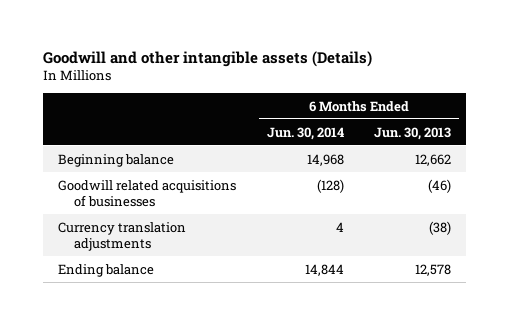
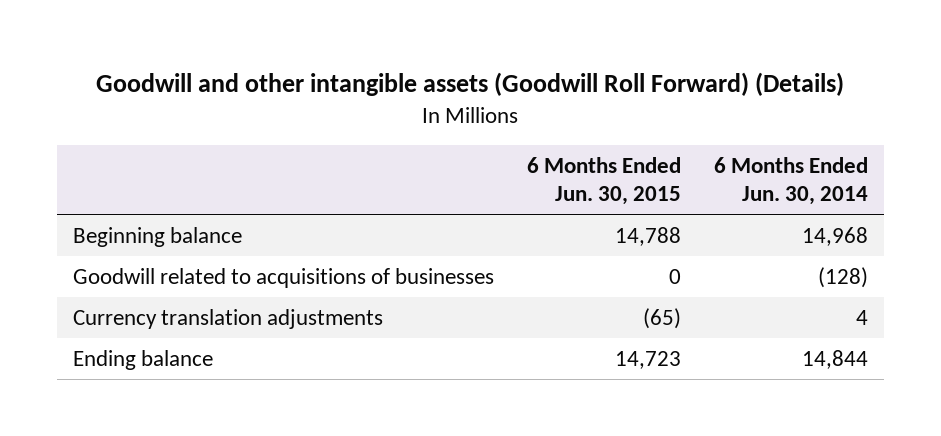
- Goodwill and other intangible assets (Details)
+ Goodwill and other intangible assets (Goodwill Roll Forward) (Details)
- | 6 Months Ended Jun. 30, 2014 | 6 Months Ended Jun. 30, 2013
+ | 6 Months Ended Jun. 30, 2015 | 6 Months Ended Jun. 30, 2014
- Goodwill related acquisitions of businesses | (128) | (46)
+ Goodwill related to acquisitions of businesses | 0 | (128)

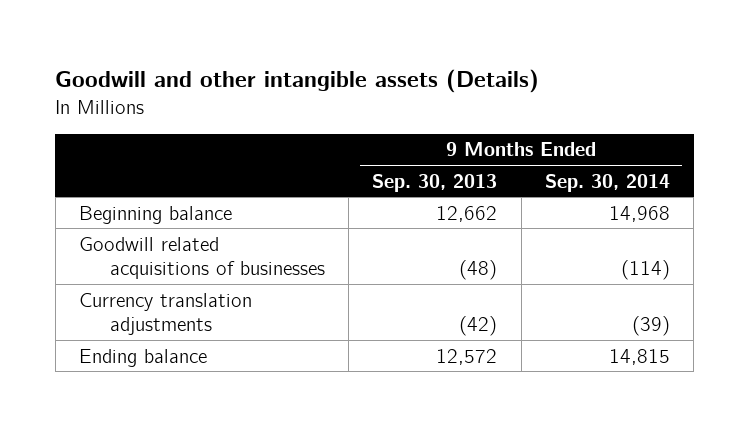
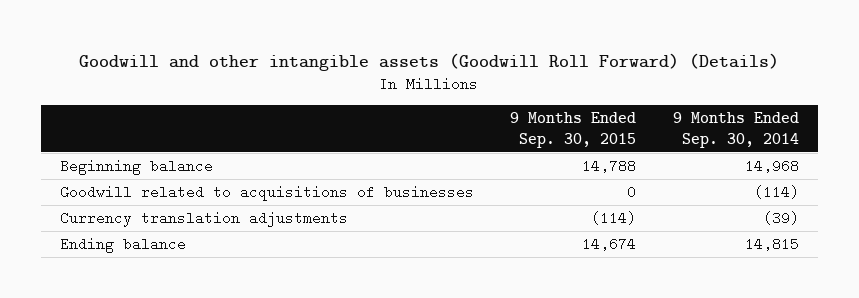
- Goodwill and other intangible assets (Details)
+ Goodwill and other intangible assets (Goodwill Roll Forward) (Details)
- | 9 Months Ended Sep. 30, 2013 | 9 Months Ended Sep. 30, 2014
+ | 9 Months Ended Sep. 30, 2015 | 9 Months Ended Sep. 30, 2014
- Goodwill related acquisitions of businesses | (48) | (114)
+ Goodwill related to acquisitions of businesses | 0 | (114)

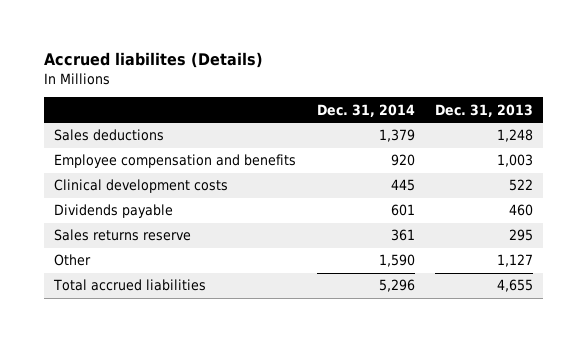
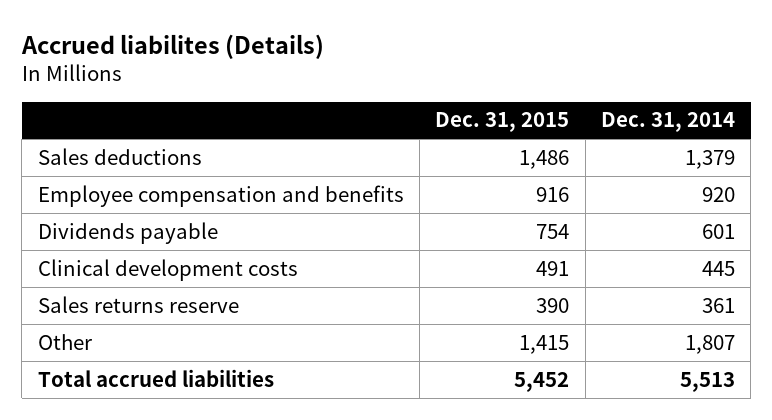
- | Dec. 31, 2014 | Dec. 31, 2013
+ | Dec. 31, 2015 | Dec. 31, 2014
moved down: Clinical development costs | 491 | 445
- Other | 1,590 | 1,127
- Total accrued liabilities | 5,296 | 4,655
+ Other | 1,415 | 1,807
+ Total accrued liabilities | 5,452 | 5,513

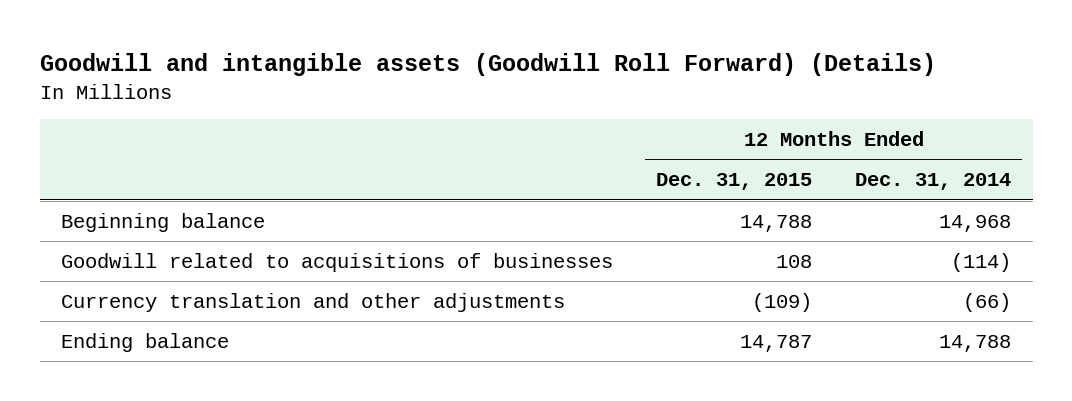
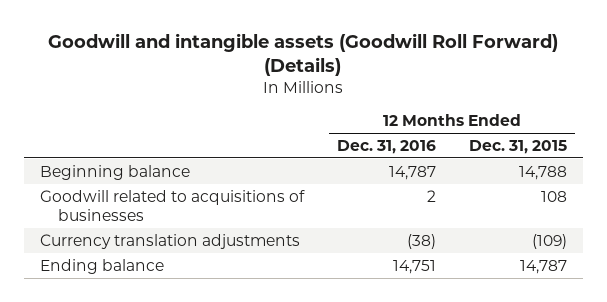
- | 12 Months Ended Dec. 31, 2015 | 12 Months Ended Dec. 31, 2014
+ | 12 Months Ended Dec. 31, 2016 | 12 Months Ended Dec. 31, 2015
- Currency translation and other adjustments | (109) | (66)
+ Currency translation adjustments | (38) | (109)

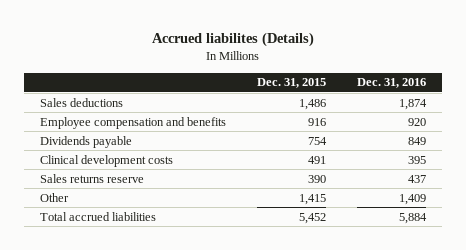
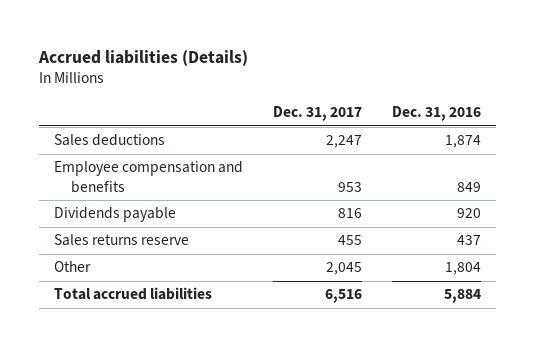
- Accrued liabilites (Details)
+ Accrued liabilities (Details)
- | Dec. 31, 2015 | Dec. 31, 2016
+ | Dec. 31, 2017 | Dec. 31, 2016
- Employee compensation and benefits | 916 | 920
- Dividends payable | 754 | 849
- Clinical development costs | 491 | 395
+ Employee compensation and benefits | 953 | 849
+ Dividends payable | 816 | 920
- Other | 1,415 | 1,409
+ Other | 2,045 | 1,804

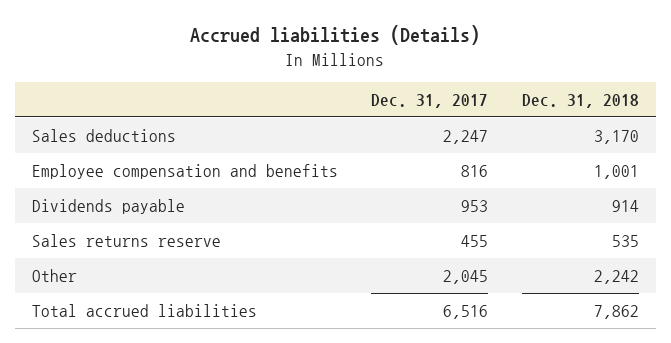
- | Dec. 31, 2017 | Dec. 31, 2016
+ | Dec. 31, 2017 | Dec. 31, 2018
- Employee compensation and benefits | 953 | 849
- Dividends payable | 816 | 920
+ Employee compensation and benefits | 816 | 1,001
+ Dividends payable | 953 | 914

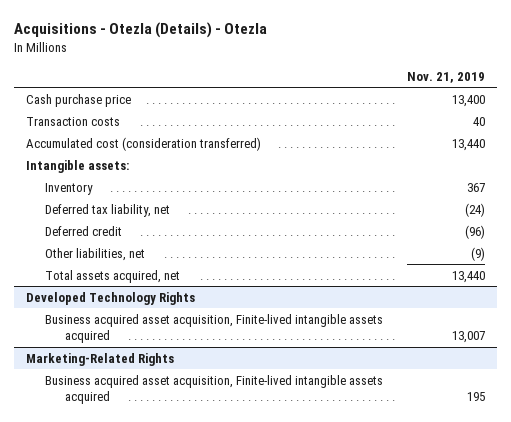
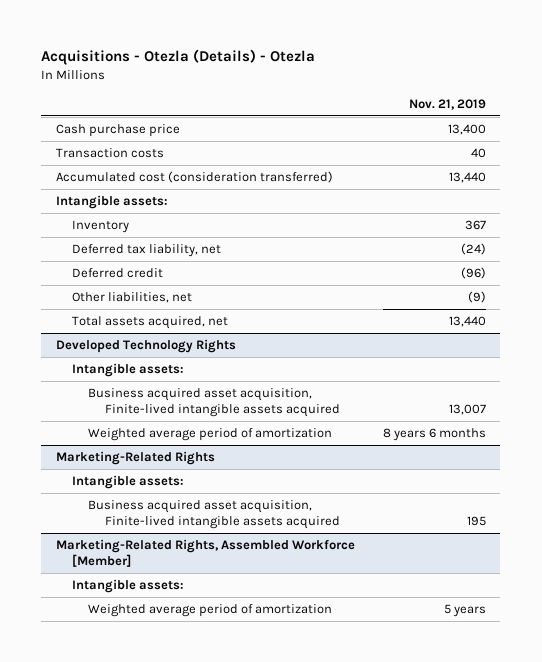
@ Developed Technology Rights
+ Intangible assets:
+ Weighted average period of amortization | 8 years 6 months
@ Marketing-Related Rights
+ Intangible assets:
+ Marketing-Related Rights, Assembled Workforce [Member]
+ Intangible assets:
+ Weighted average period of amortization | 5 years

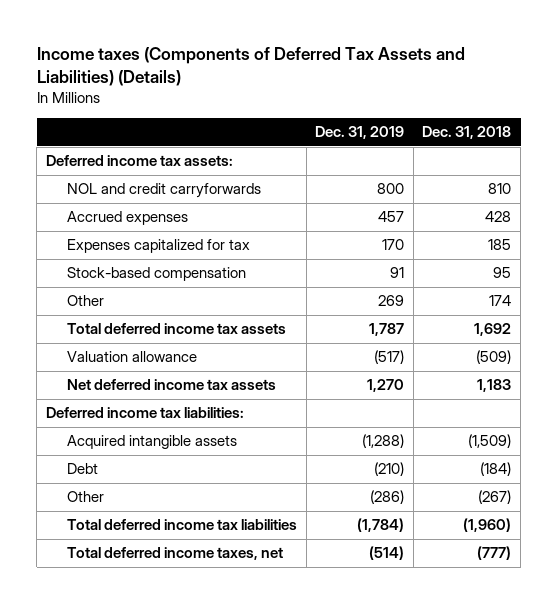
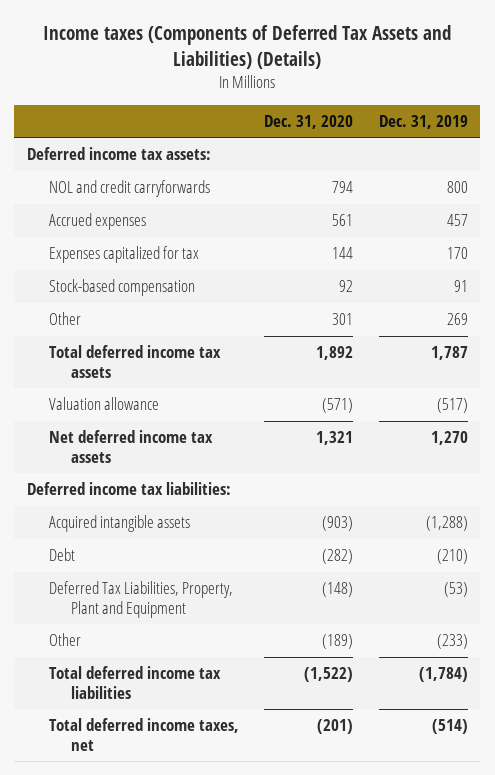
- | Dec. 31, 2019 | Dec. 31, 2018
+ | Dec. 31, 2020 | Dec. 31, 2019
- Other | (286) | (267)
+ Deferred Tax Liabilities, Property, Plant and Equipment | (148) | (53)
+ Other | (189) | (233)

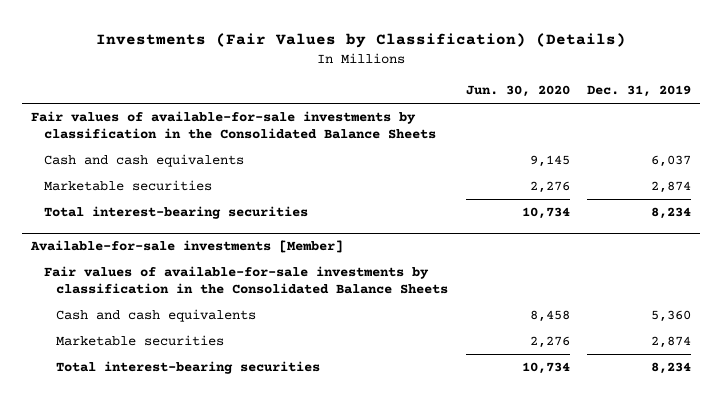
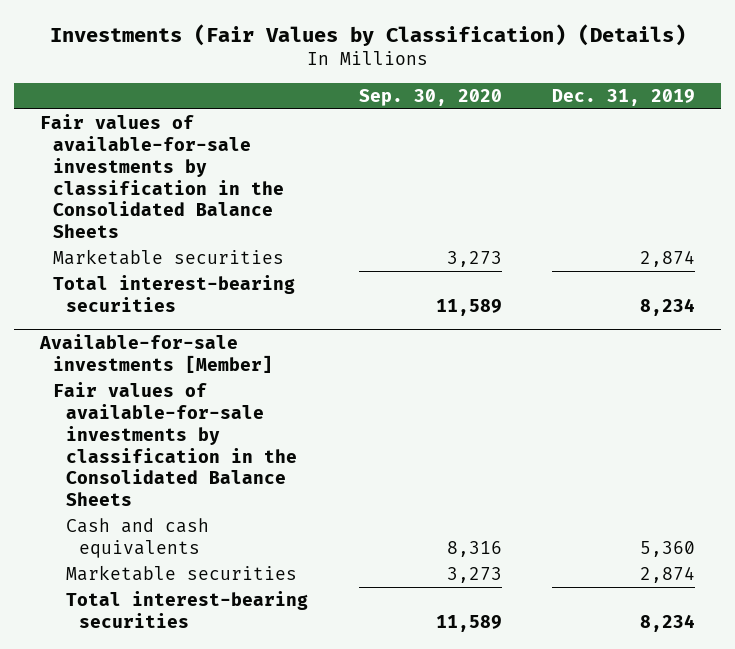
- | Jun. 30, 2020 | Dec. 31, 2019
+ | Sep. 30, 2020 | Dec. 31, 2019
- Cash and cash equivalents | 9,145 | 6,037

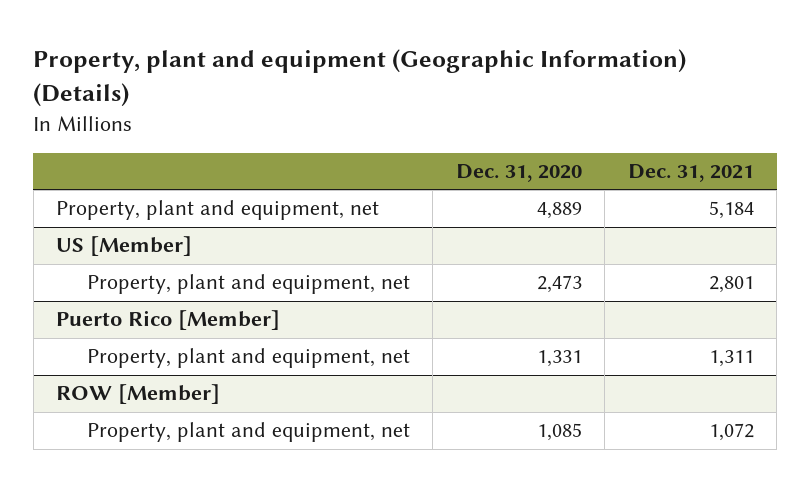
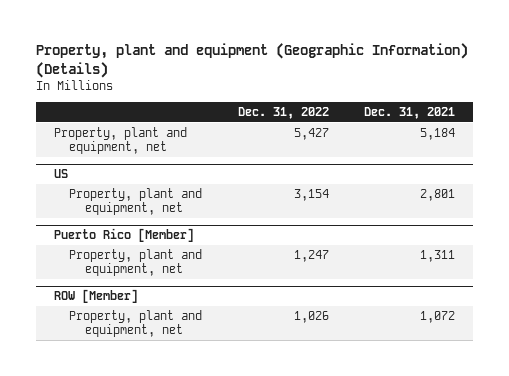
- | Dec. 31, 2020 | Dec. 31, 2021
+ | Dec. 31, 2022 | Dec. 31, 2021
- US [Member]
+ US

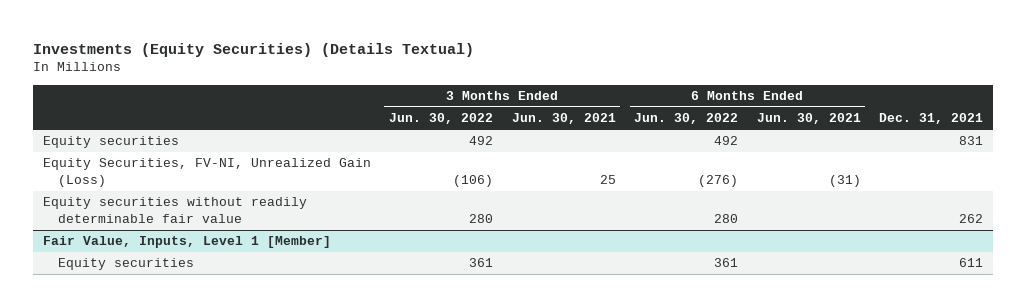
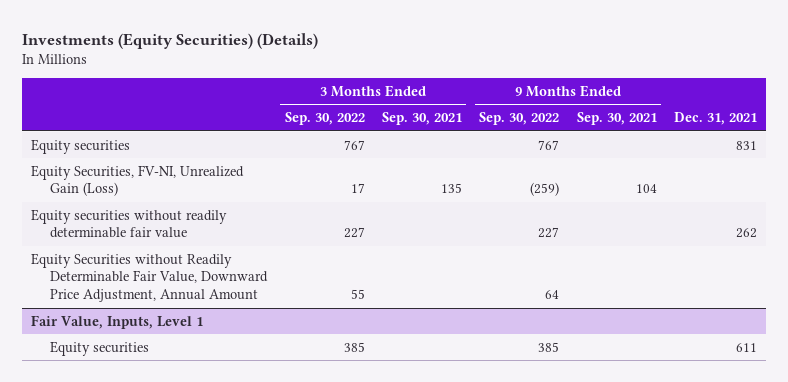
- Investments (Equity Securities) (Details Textual)
+ Investments (Equity Securities) (Details)
- | 3 Months Ended Jun. 30, 2022 | 3 Months Ended Jun. 30, 2021 | 6 Months Ended Jun. 30, 2022 | 6 Months Ended Jun. 30, 2021 | Dec. 31, 2021
+ | 3 Months Ended Sep. 30, 2022 | 3 Months Ended Sep. 30, 2021 | 9 Months Ended Sep. 30, 2022 | 9 Months Ended Sep. 30, 2021 | Dec. 31, 2021
- Fair Value, Inputs, Level 1 [Member]
+ Equity Securities without Readily Determinable Fair Value, Downward Price Adjustment, Annual Amount | 55 | | 64 | |
+ Fair Value, Inputs, Level 1

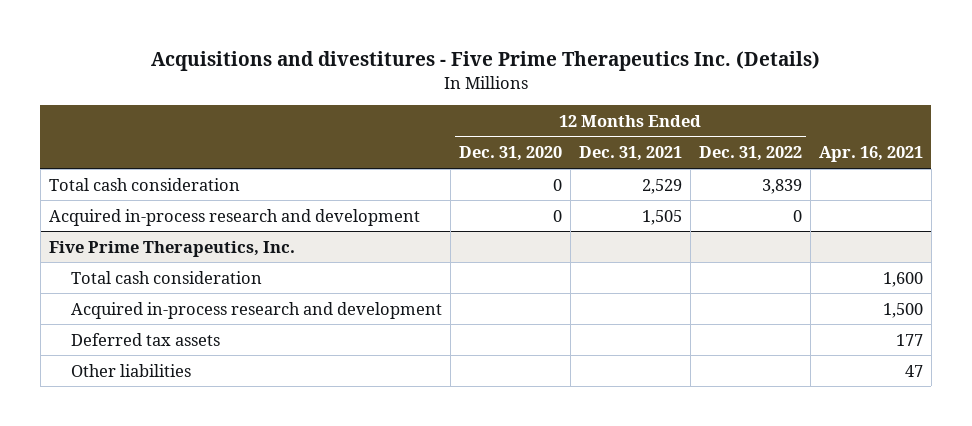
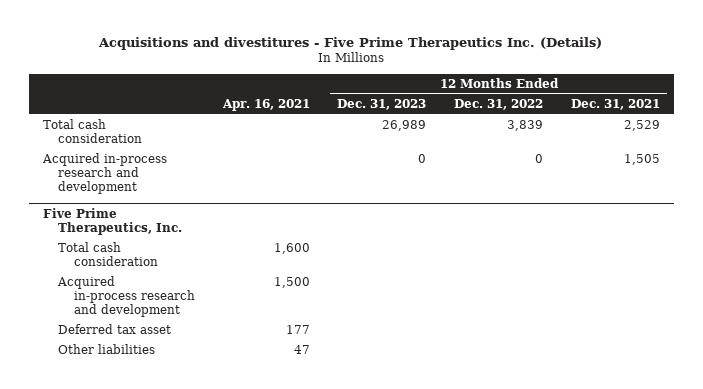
- | 12 Months Ended Dec. 31, 2020 | 12 Months Ended Dec. 31, 2021 | 12 Months Ended Dec. 31, 2022 | Apr. 16, 2021
+ | Apr. 16, 2021 | 12 Months Ended Dec. 31, 2023 | 12 Months Ended Dec. 31, 2022 | 12 Months Ended Dec. 31, 2021
@ Five Prime Therapeutics, Inc.
- Deferred tax assets | | | | 177
+ Deferred tax asset | 177 | | |

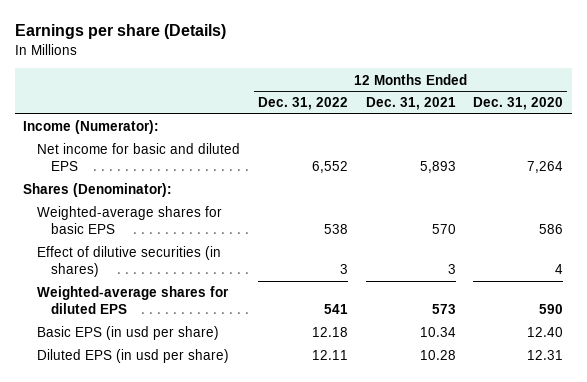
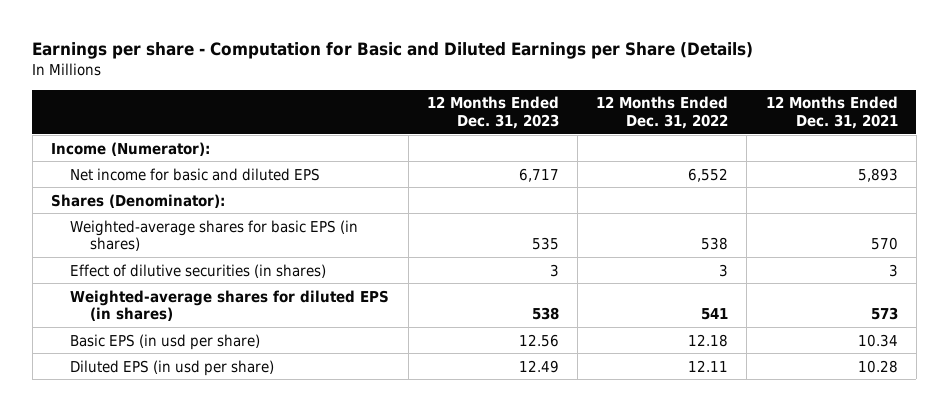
- Earnings per share (Details)
+ Earnings per share - Computation for Basic and Diluted Earnings per Share (Details)
- | 12 Months Ended Dec. 31, 2022 | 12 Months Ended Dec. 31, 2021 | 12 Months Ended Dec. 31, 2020
+ | 12 Months Ended Dec. 31, 2023 | 12 Months Ended Dec. 31, 2022 | 12 Months Ended Dec. 31, 2021
- Weighted-average shares for basic EPS | 538 | 570 | 586
+ Weighted-average shares for basic EPS (in shares) | 535 | 538 | 570
- Weighted-average shares for diluted EPS | 541 | 573 | 590
+ Weighted-average shares for diluted EPS (in shares) | 538 | 541 | 573

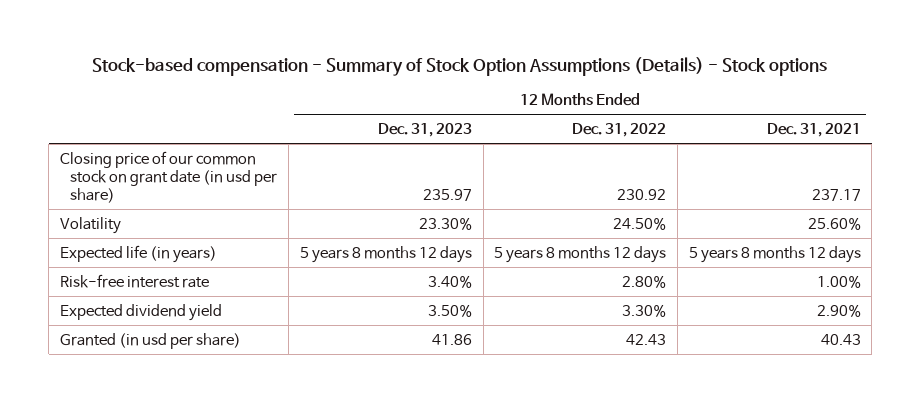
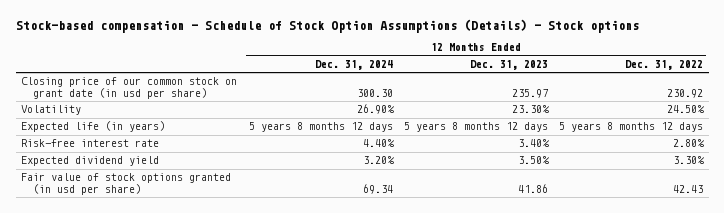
- Stock-based compensation - Summary of Stock Option Assumptions (Details) - Stock options
+ Stock-based compensation - Schedule of Stock Option Assumptions (Details) - Stock options
- | 12 Months Ended Dec. 31, 2023 | 12 Months Ended Dec. 31, 2022 | 12 Months Ended Dec. 31, 2021
+ | 12 Months Ended Dec. 31, 2024 | 12 Months Ended Dec. 31, 2023 | 12 Months Ended Dec. 31, 2022
- Granted (in usd per share) | 41.86 | 42.43 | 40.43
+ Fair value of stock options granted (in usd per share) | 69.34 | 41.86 | 42.43

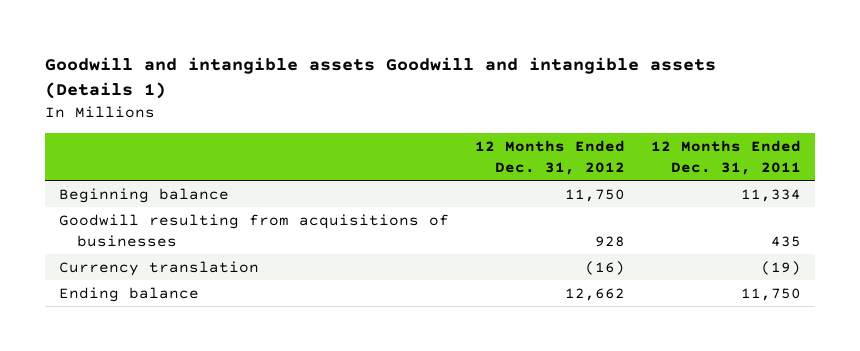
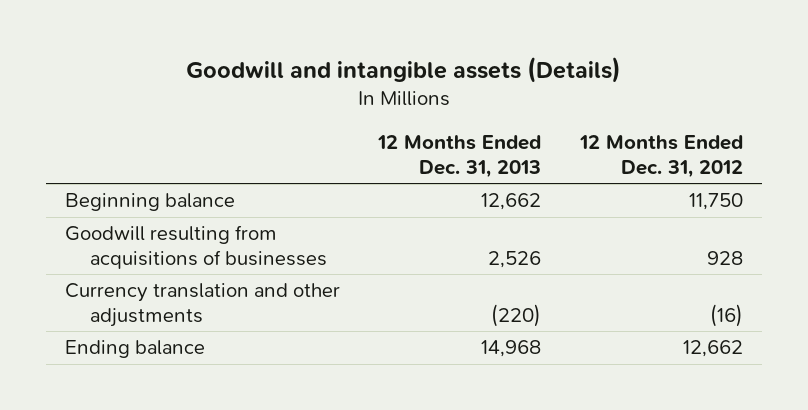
- Goodwill and intangible assets Goodwill and intangible assets (Details 1)
+ Goodwill and intangible assets (Details)
- | 12 Months Ended Dec. 31, 2012 | 12 Months Ended Dec. 31, 2011
+ | 12 Months Ended Dec. 31, 2013 | 12 Months Ended Dec. 31, 2012
- Currency translation | (16) | (19)
+ Currency translation and other adjustments | (220) | (16)

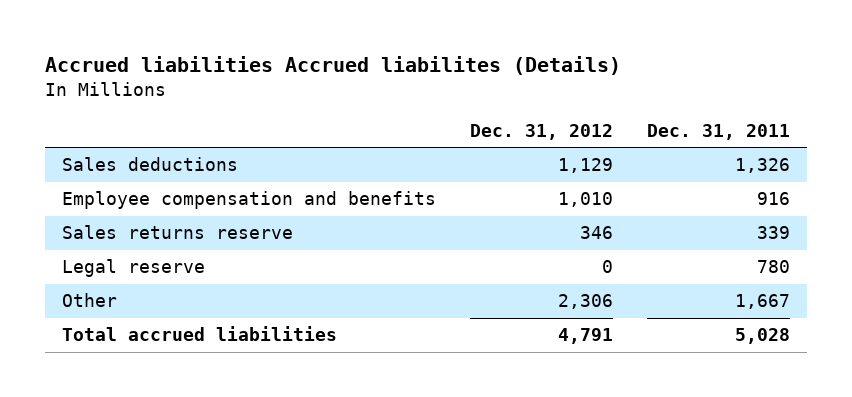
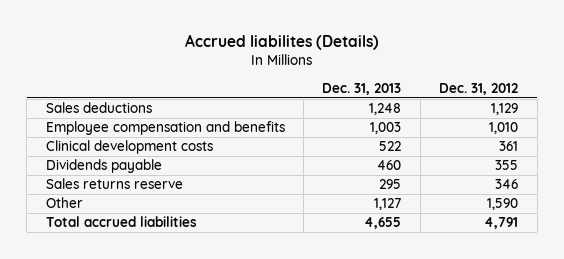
- Accrued liabilities Accrued liabilites (Details)
+ Accrued liabilites (Details)
- | Dec. 31, 2012 | Dec. 31, 2011
+ | Dec. 31, 2013 | Dec. 31, 2012
+ Clinical development costs | 522 | 361
+ Dividends payable | 460 | 355
- Legal reserve | 0 | 780
- Other | 2,306 | 1,667
+ Other | 1,127 | 1,590

